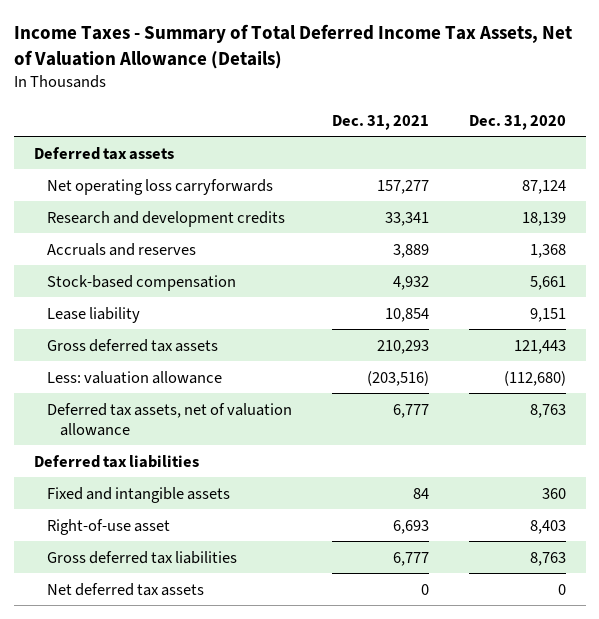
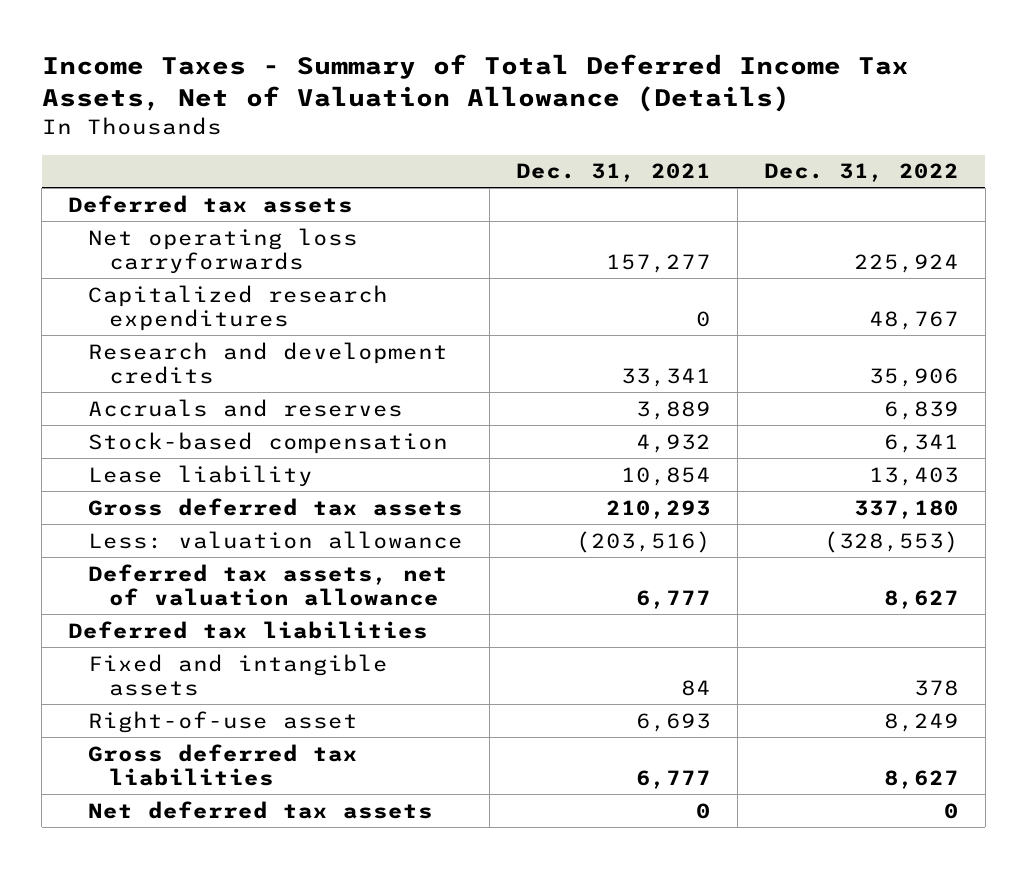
- | Dec. 31, 2021 | Dec. 31, 2020
+ | Dec. 31, 2021 | Dec. 31, 2022
+ Capitalized research expenditures | 0 | 48,767

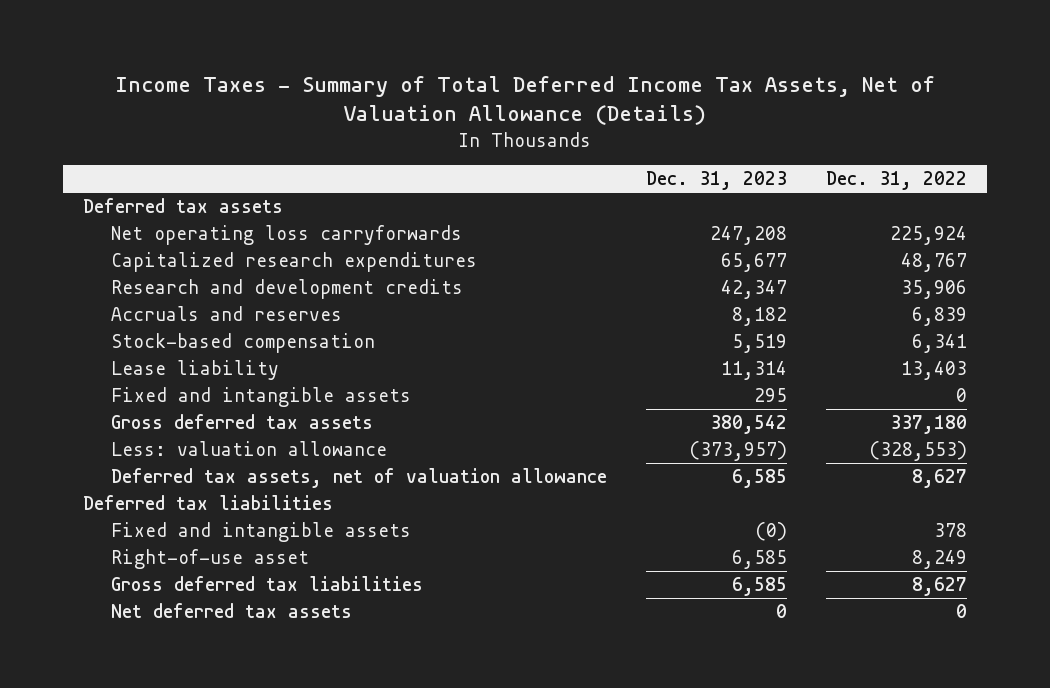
- | Dec. 31, 2021 | Dec. 31, 2022
+ | Dec. 31, 2023 | Dec. 31, 2022
+ Fixed and intangible assets | 295 | 0

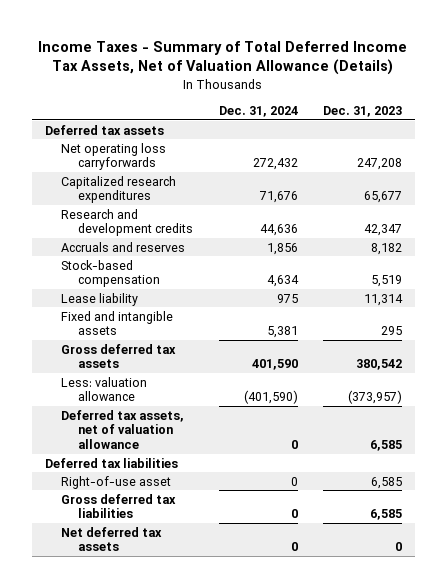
- | Dec. 31, 2023 | Dec. 31, 2022
+ | Dec. 31, 2024 | Dec. 31, 2023
- Fixed and intangible assets | (0) | 378

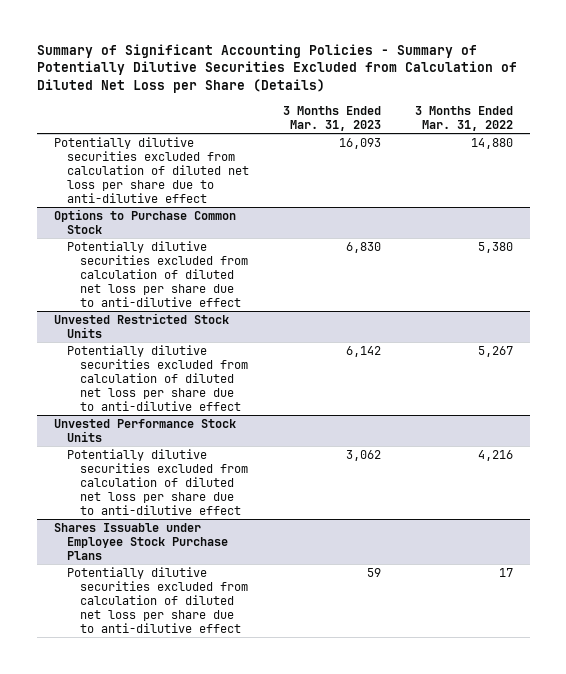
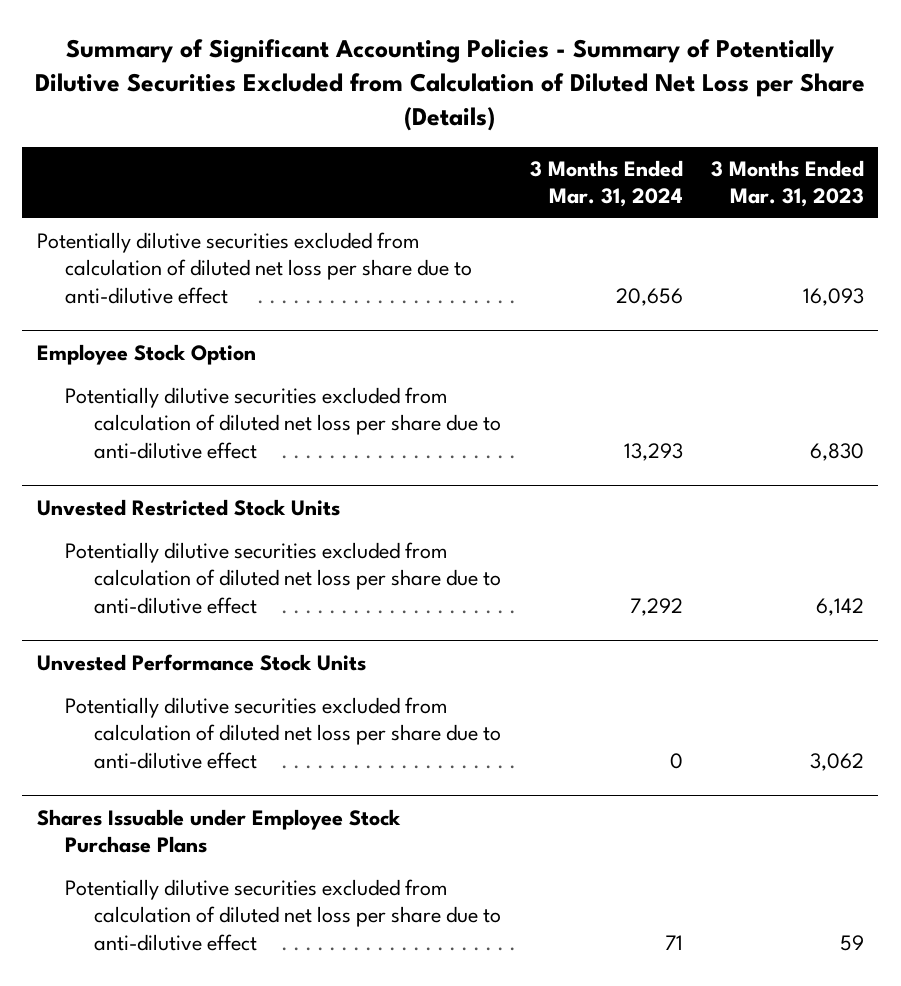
- | 3 Months Ended Mar. 31, 2023 | 3 Months Ended Mar. 31, 2022
+ | 3 Months Ended Mar. 31, 2024 | 3 Months Ended Mar. 31, 2023
- Options to Purchase Common Stock
+ Employee Stock Option

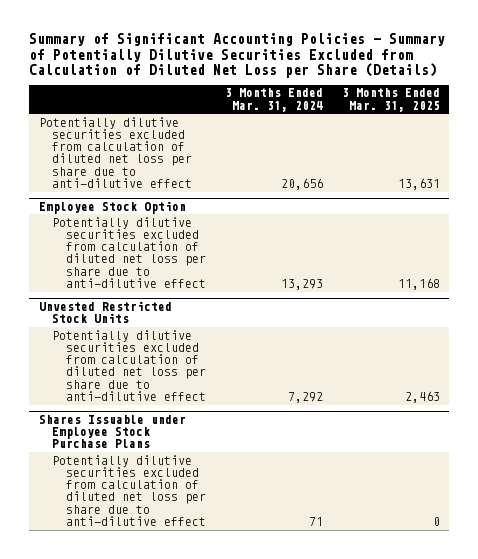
- | 3 Months Ended Mar. 31, 2024 | 3 Months Ended Mar. 31, 2023
+ | 3 Months Ended Mar. 31, 2024 | 3 Months Ended Mar. 31, 2025
- Unvested Performance Stock Units
- Potentially dilutive securities excluded from calculation of diluted net loss per share due to anti-dilutive effect | 0 | 3,062

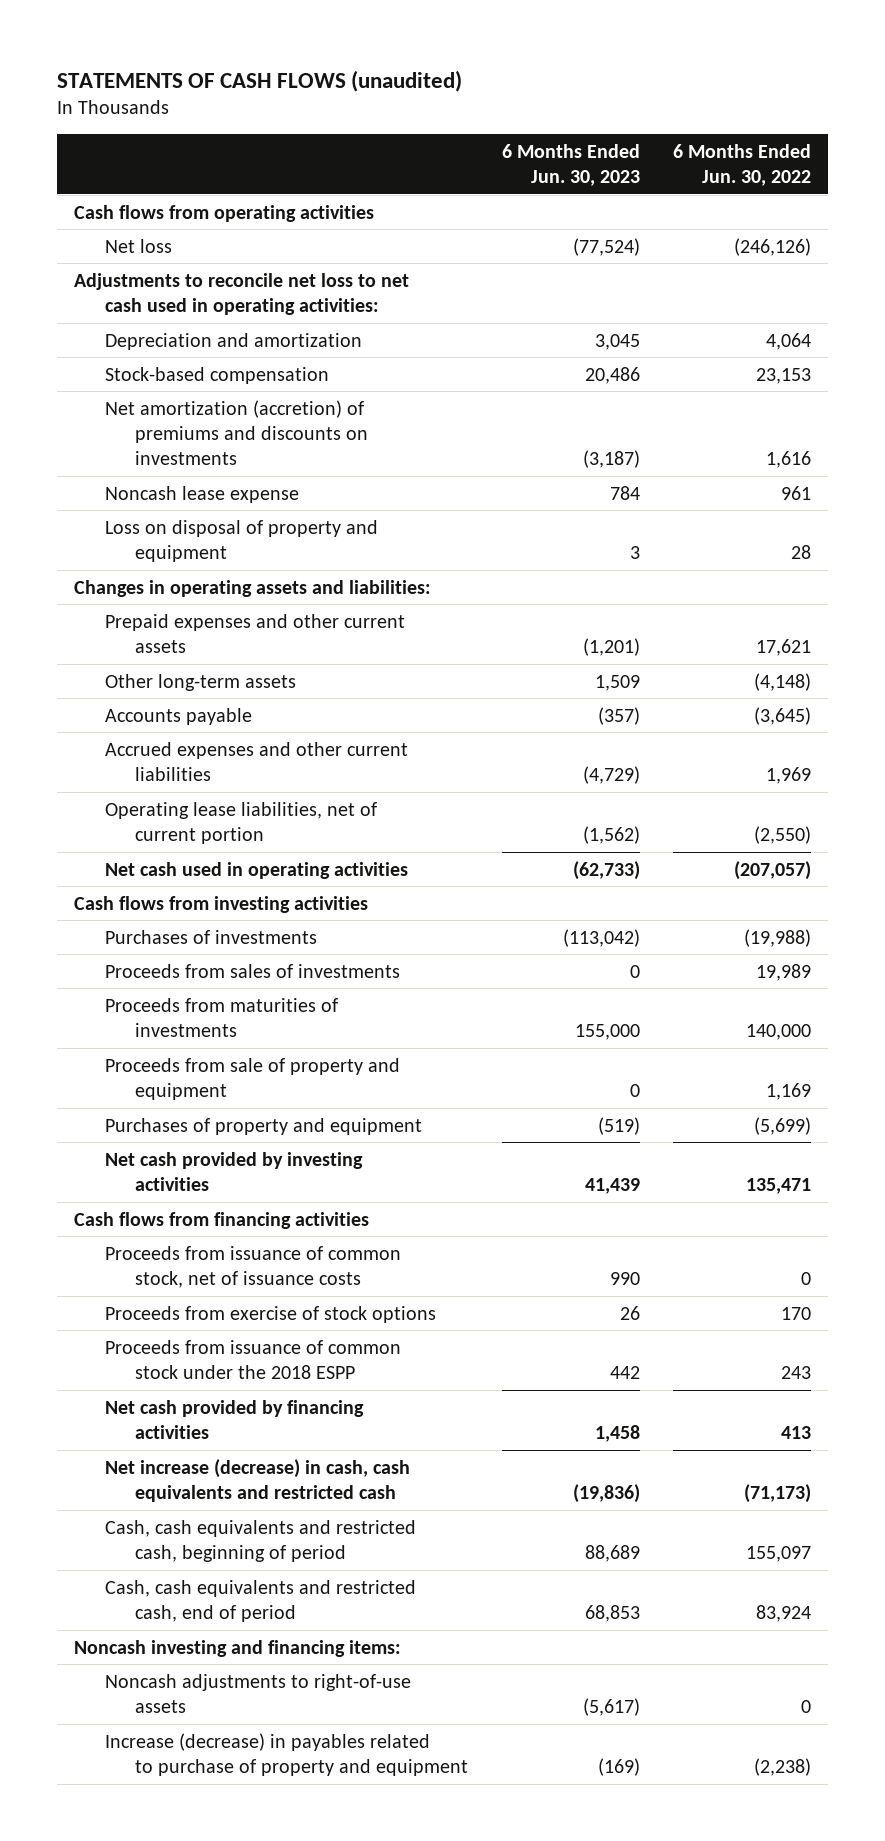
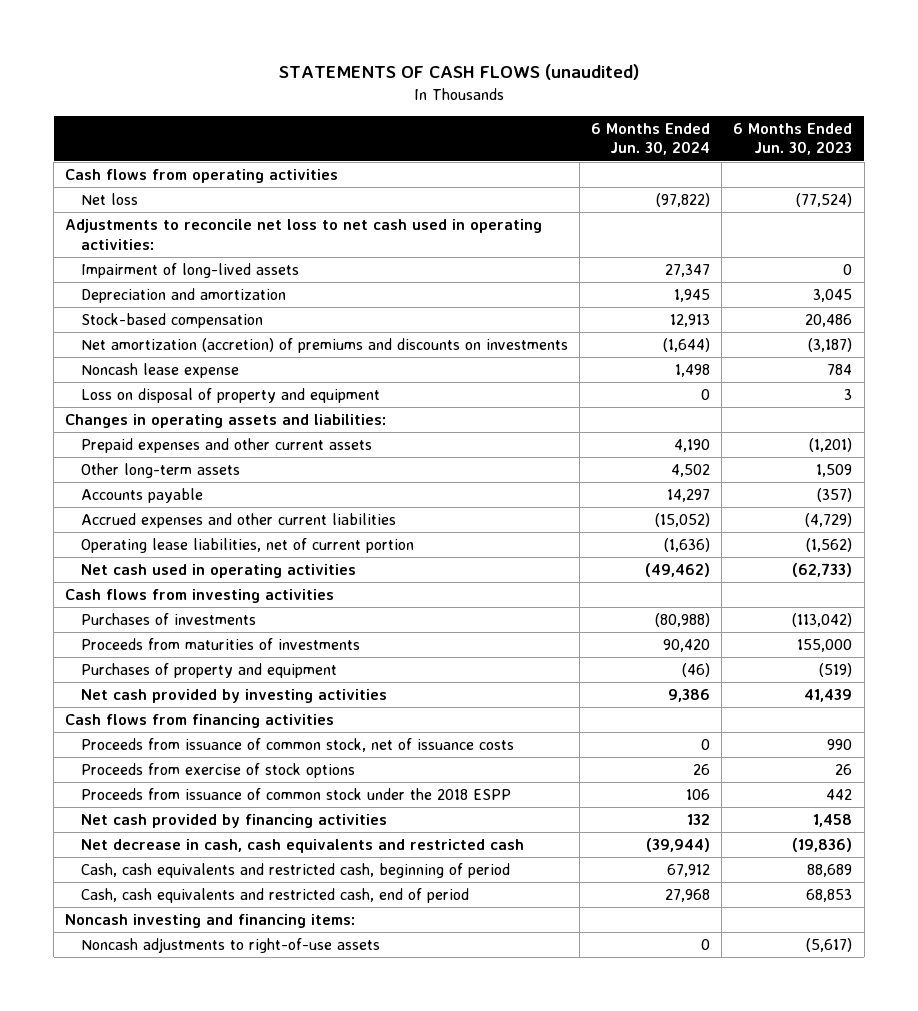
- | 6 Months Ended Jun. 30, 2023 | 6 Months Ended Jun. 30, 2022
+ | 6 Months Ended Jun. 30, 2024 | 6 Months Ended Jun. 30, 2023
+ Impairment of long-lived assets | 27,347 | 0
- Proceeds from sales of investments | 0 | 19,989
- Proceeds from sale of property and equipment | 0 | 1,169
- Net increase (decrease) in cash, cash equivalents and restricted cash | (19,836) | (71,173)
+ Net decrease in cash, cash equivalents and restricted cash | (39,944) | (19,836)
- Increase (decrease) in payables related to purchase of property and equipment | (169) | (2,238)

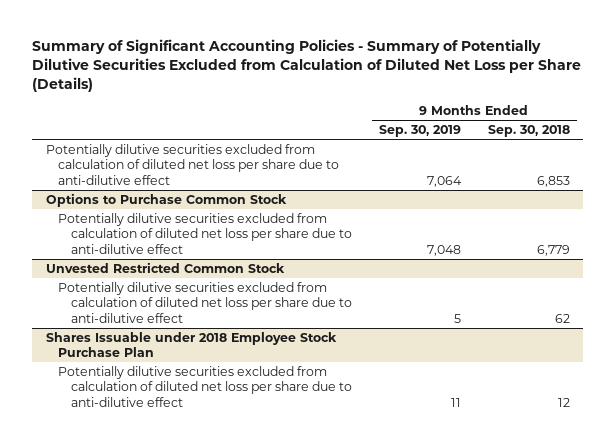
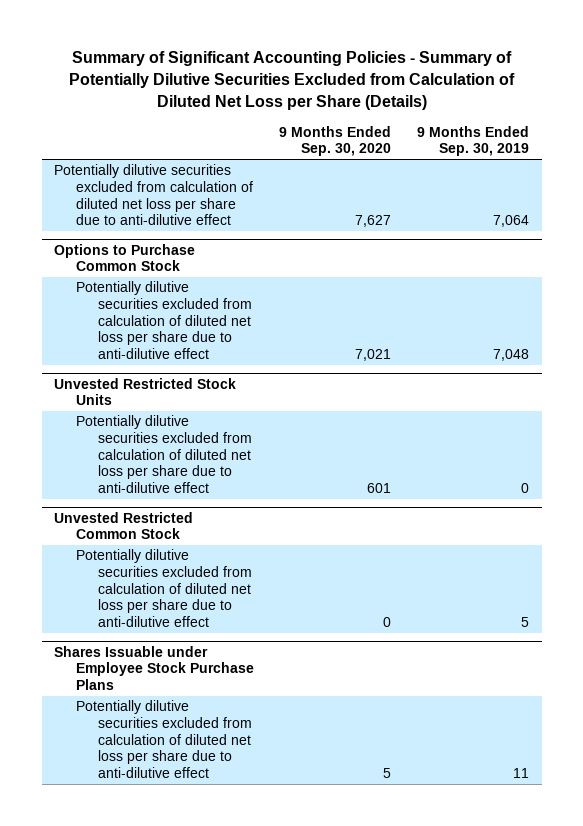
- | 9 Months Ended Sep. 30, 2019 | 9 Months Ended Sep. 30, 2018
+ | 9 Months Ended Sep. 30, 2020 | 9 Months Ended Sep. 30, 2019
+ Unvested Restricted Stock Units
+ Potentially dilutive securities excluded from calculation of diluted net loss per share due to anti-dilutive effect | 601 | 0
- Shares Issuable under 2018 Employee Stock Purchase Plan
+ Shares Issuable under Employee Stock Purchase Plans

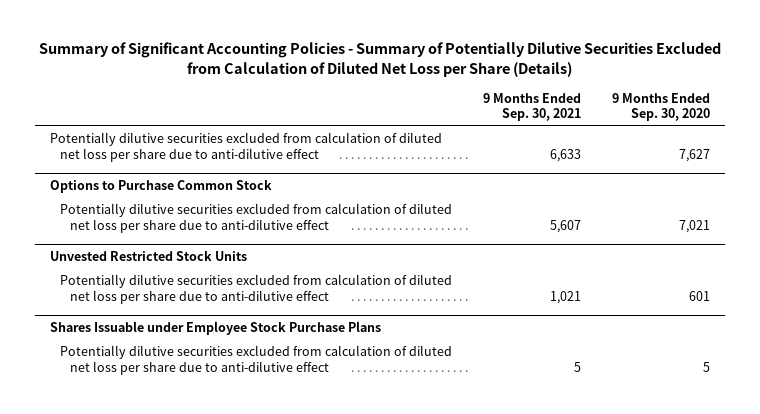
- | 9 Months Ended Sep. 30, 2020 | 9 Months Ended Sep. 30, 2019
+ | 9 Months Ended Sep. 30, 2021 | 9 Months Ended Sep. 30, 2020
- Unvested Restricted Common Stock
- Potentially dilutive securities excluded from calculation of diluted net loss per share due to anti-dilutive effect | 0 | 5

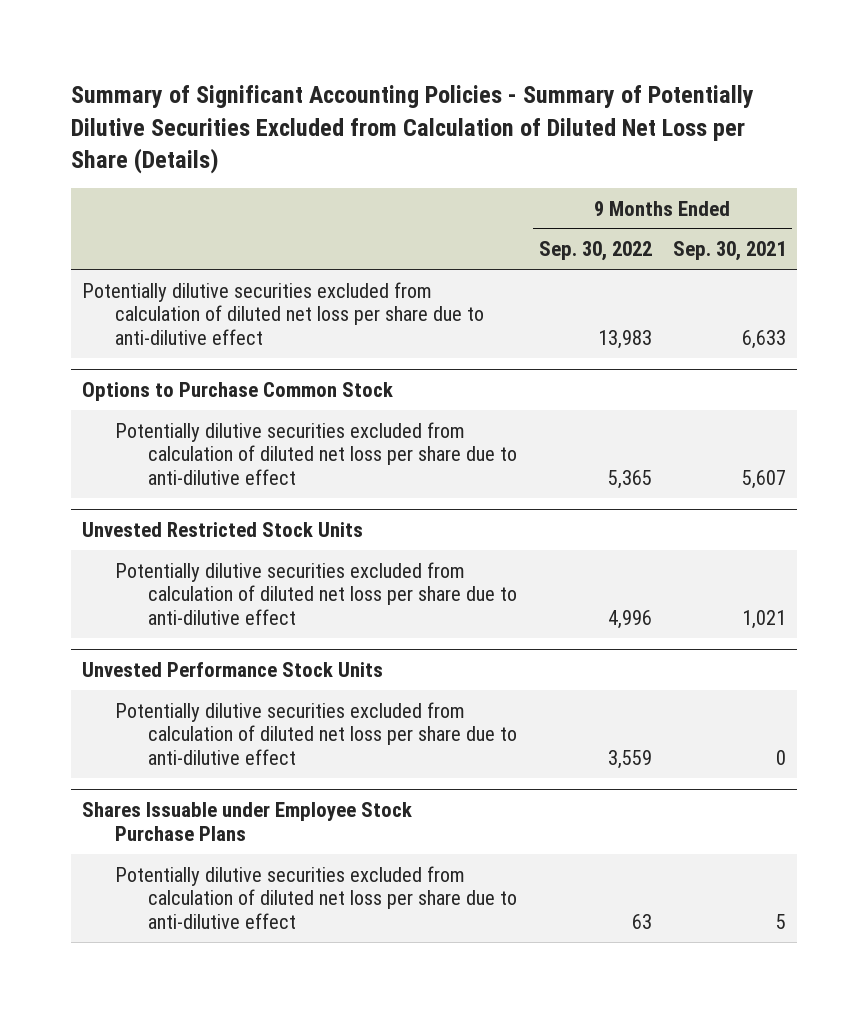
- | 9 Months Ended Sep. 30, 2021 | 9 Months Ended Sep. 30, 2020
+ | 9 Months Ended Sep. 30, 2022 | 9 Months Ended Sep. 30, 2021
+ Unvested Performance Stock Units
+ Potentially dilutive securities excluded from calculation of diluted net loss per share due to anti-dilutive effect | 3,559 | 0

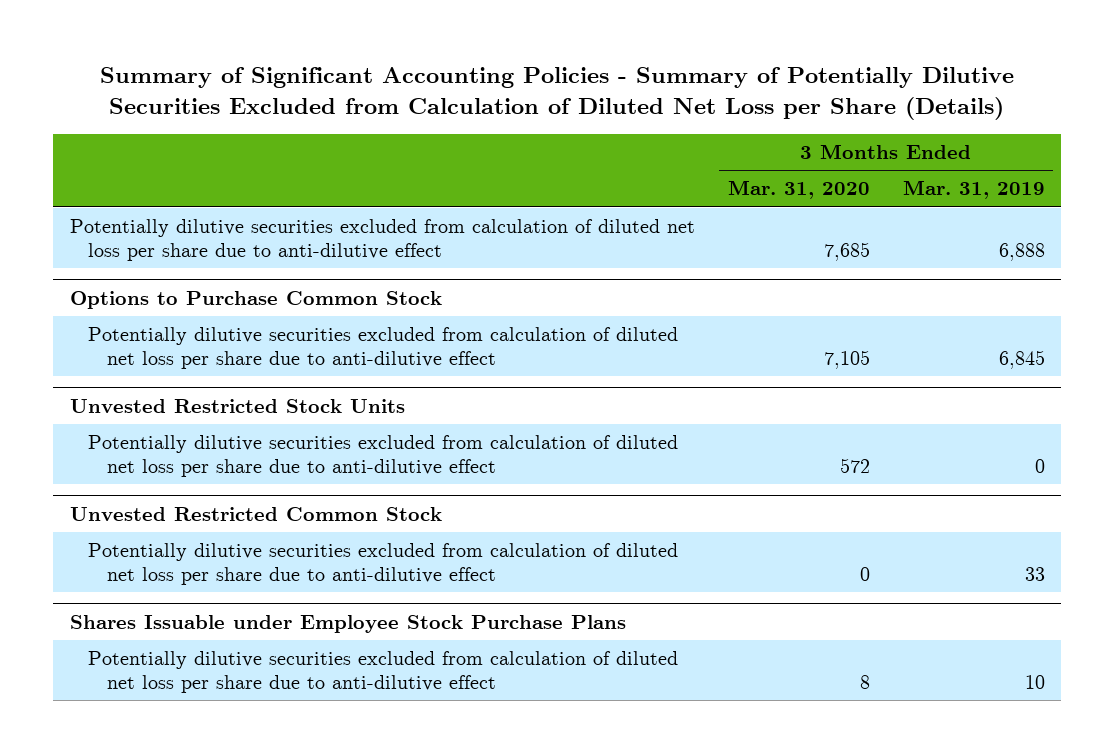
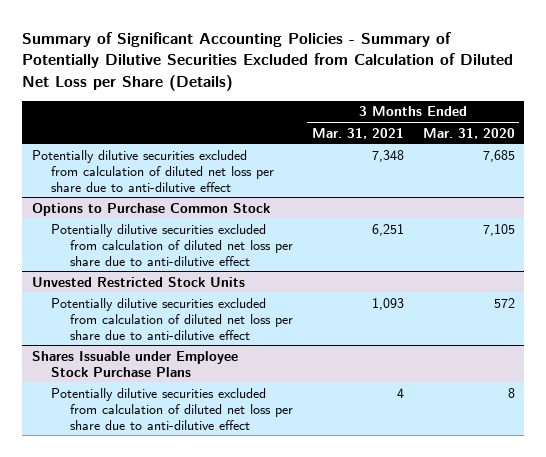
- | 3 Months Ended Mar. 31, 2020 | 3 Months Ended Mar. 31, 2019
+ | 3 Months Ended Mar. 31, 2021 | 3 Months Ended Mar. 31, 2020
- Unvested Restricted Common Stock
- Potentially dilutive securities excluded from calculation of diluted net loss per share due to anti-dilutive effect | 0 | 33

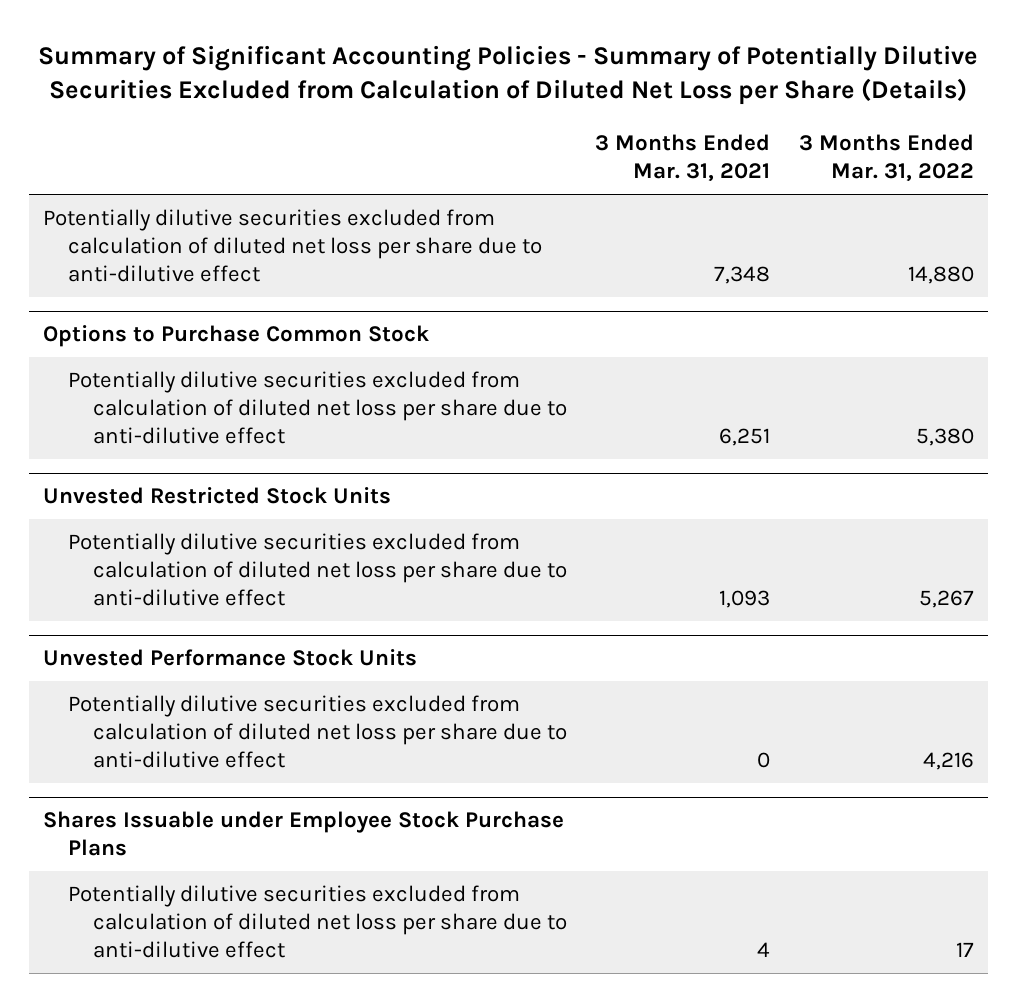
- | 3 Months Ended Mar. 31, 2021 | 3 Months Ended Mar. 31, 2020
+ | 3 Months Ended Mar. 31, 2021 | 3 Months Ended Mar. 31, 2022
+ Unvested Performance Stock Units
+ Potentially dilutive securities excluded from calculation of diluted net loss per share due to anti-dilutive effect | 0 | 4,216

